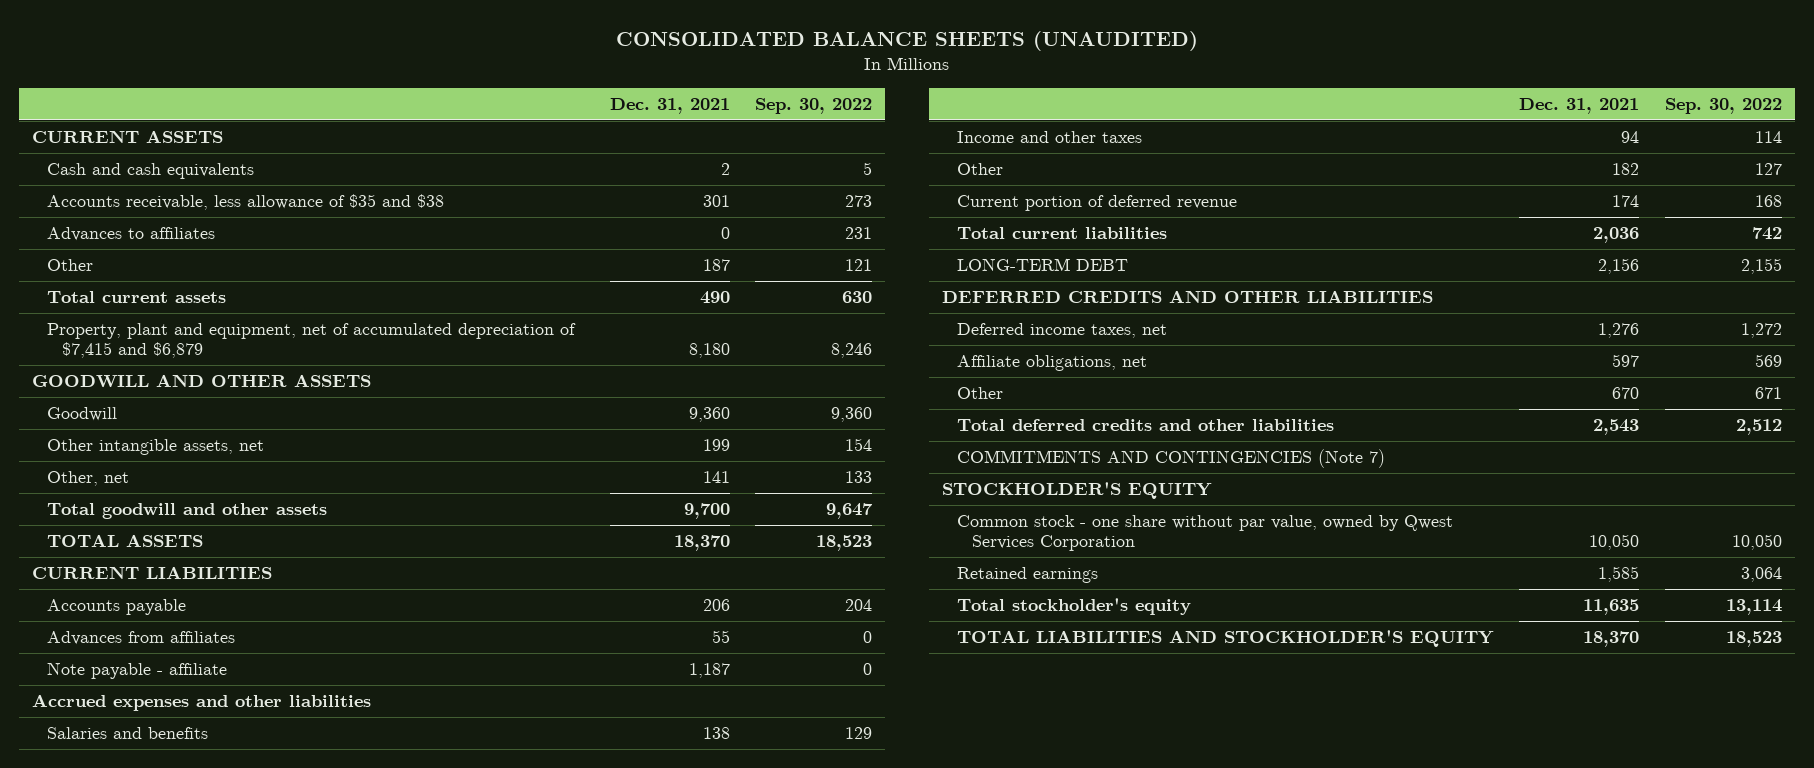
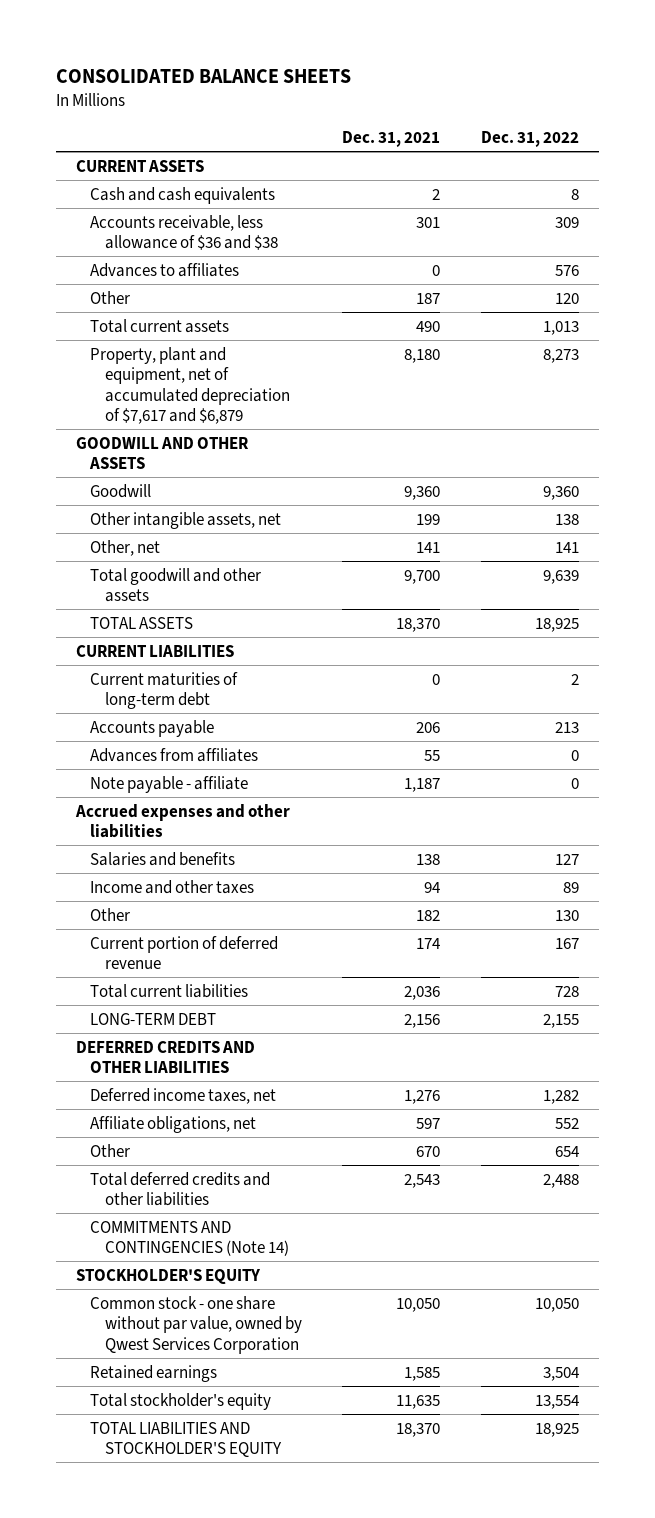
- CONSOLIDATED BALANCE SHEETS (UNAUDITED)
+ CONSOLIDATED BALANCE SHEETS
- | Dec. 31, 2021 | Sep. 30, 2022
+ | Dec. 31, 2021 | Dec. 31, 2022
- Accounts receivable, less allowance of $35 and $38 | 301 | 273
+ Accounts receivable, less allowance of $36 and $38 | 301 | 309
- Property, plant and equipment, net of accumulated depreciation of $7,415 and $6,879 | 8,180 | 8,246
+ Property, plant and equipment, net of accumulated depreciation of $7,617 and $6,879 | 8,180 | 8,273
+ Current maturities of long-term debt | 0 | 2
- COMMITMENTS AND CONTINGENCIES (Note 7)
+ COMMITMENTS AND CONTINGENCIES (Note 14)

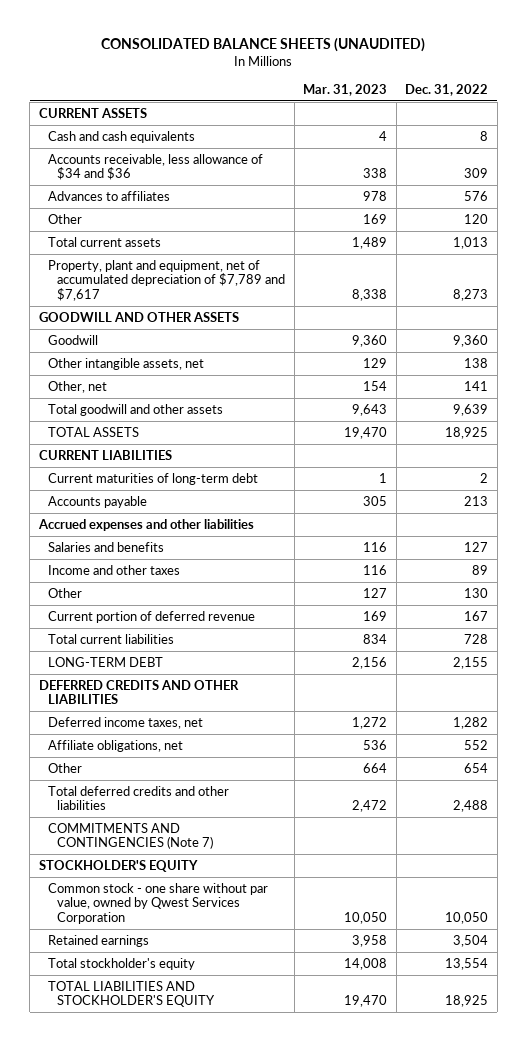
- CONSOLIDATED BALANCE SHEETS
+ CONSOLIDATED BALANCE SHEETS (UNAUDITED)
- | Dec. 31, 2021 | Dec. 31, 2022
+ | Mar. 31, 2023 | Dec. 31, 2022
- Accounts receivable, less allowance of $36 and $38 | 301 | 309
+ Accounts receivable, less allowance of $34 and $36 | 338 | 309
- Property, plant and equipment, net of accumulated depreciation of $7,617 and $6,879 | 8,180 | 8,273
+ Property, plant and equipment, net of accumulated depreciation of $7,789 and $7,617 | 8,338 | 8,273
- Advances from affiliates | 55 | 0
- Note payable - affiliate | 1,187 | 0
- COMMITMENTS AND CONTINGENCIES (Note 14)
+ COMMITMENTS AND CONTINGENCIES (Note 7)

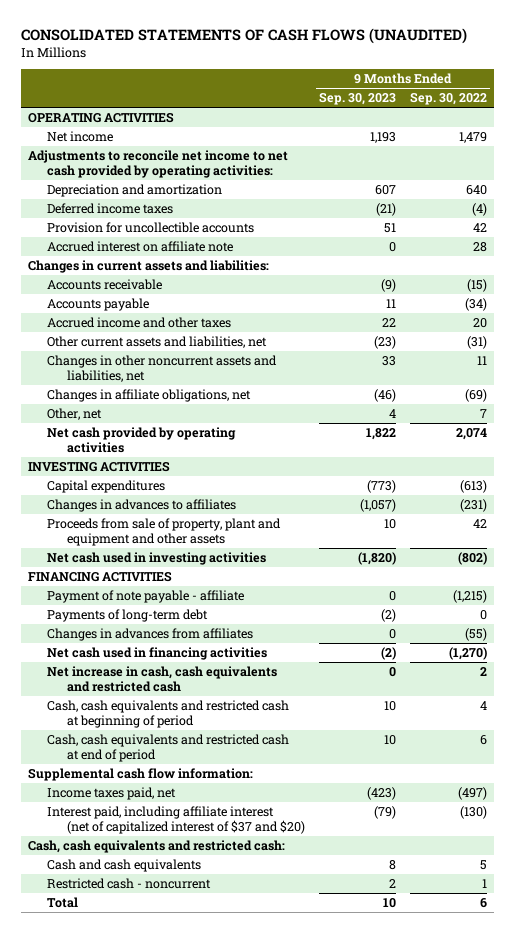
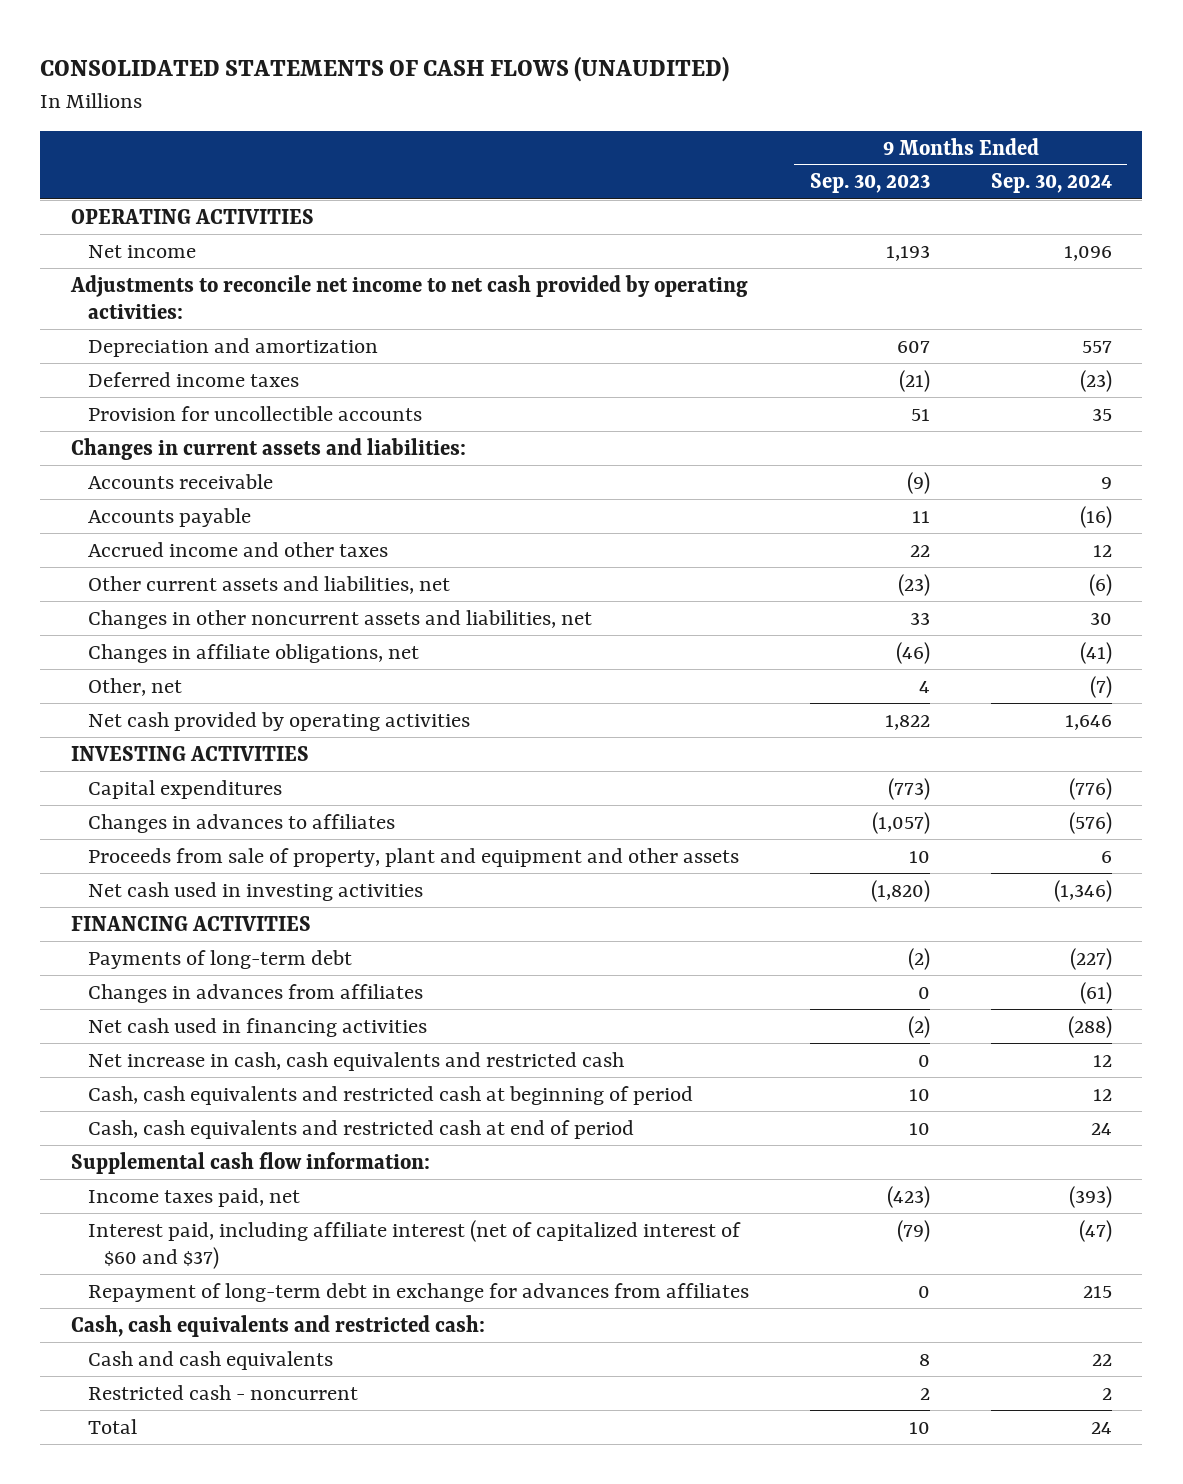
- | 9 Months Ended Sep. 30, 2023 | 9 Months Ended Sep. 30, 2022
+ | 9 Months Ended Sep. 30, 2023 | 9 Months Ended Sep. 30, 2024
- Accrued interest on affiliate note | 0 | 28
- Payment of note payable - affiliate | 0 | (1,215)
- Interest paid, including affiliate interest (net of capitalized interest of $37 and $20) | (79) | (130)
+ Interest paid, including affiliate interest (net of capitalized interest of $60 and $37) | (79) | (47)
+ Repayment of long-term debt in exchange for advances from affiliates | 0 | 215

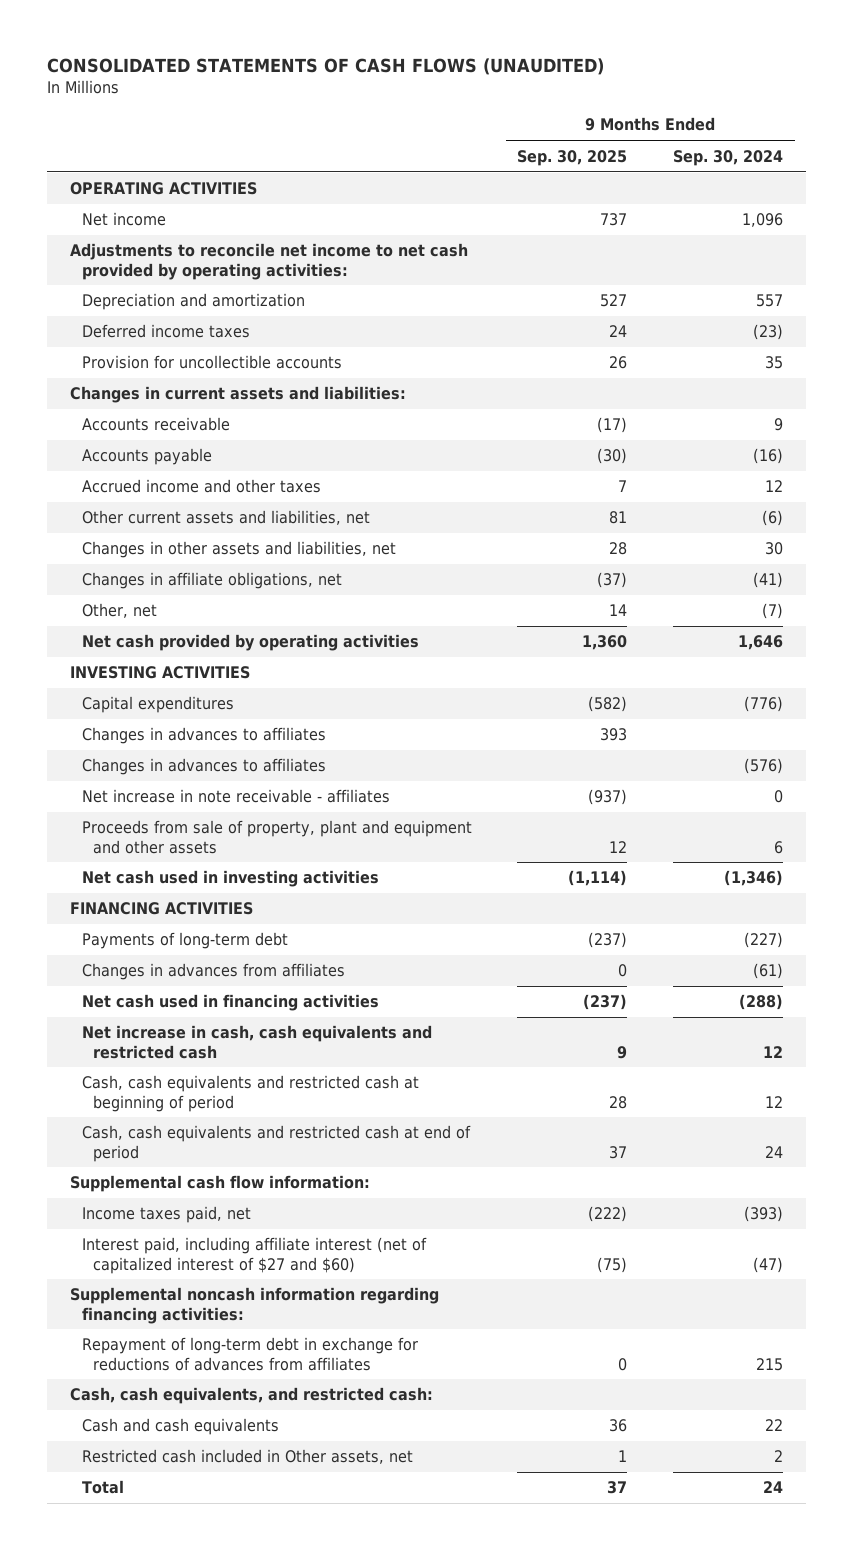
- | 9 Months Ended Sep. 30, 2023 | 9 Months Ended Sep. 30, 2024
+ | 9 Months Ended Sep. 30, 2025 | 9 Months Ended Sep. 30, 2024
- Changes in other noncurrent assets and liabilities, net | 33 | 30
+ Changes in other assets and liabilities, net | 28 | 30
+ Changes in advances to affiliates | 393 |
+ Net increase in note receivable - affiliates | (937) | 0
- Interest paid, including affiliate interest (net of capitalized interest of $60 and $37) | (79) | (47)
- Repayment of long-term debt in exchange for advances from affiliates | 0 | 215
- Cash, cash equivalents and restricted cash:
+ Interest paid, including affiliate interest (net of capitalized interest of $27 and $60) | (75) | (47)
+ Supplemental noncash information regarding financing activities:
+ Repayment of long-term debt in exchange for reductions of advances from affiliates | 0 | 215
+ Cash, cash equivalents, and restricted cash:
- Restricted cash - noncurrent | 2 | 2
+ Restricted cash included in Other assets, net | 1 | 2

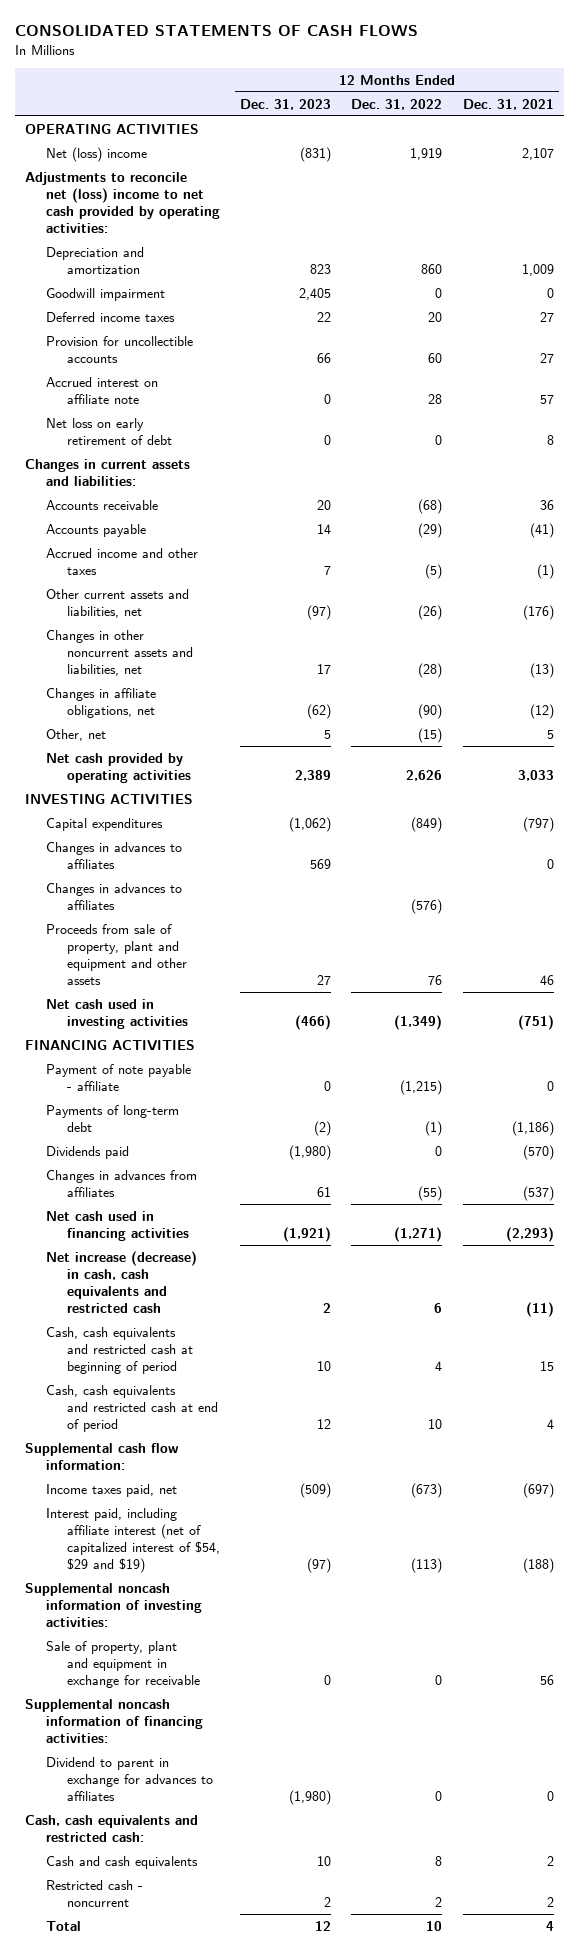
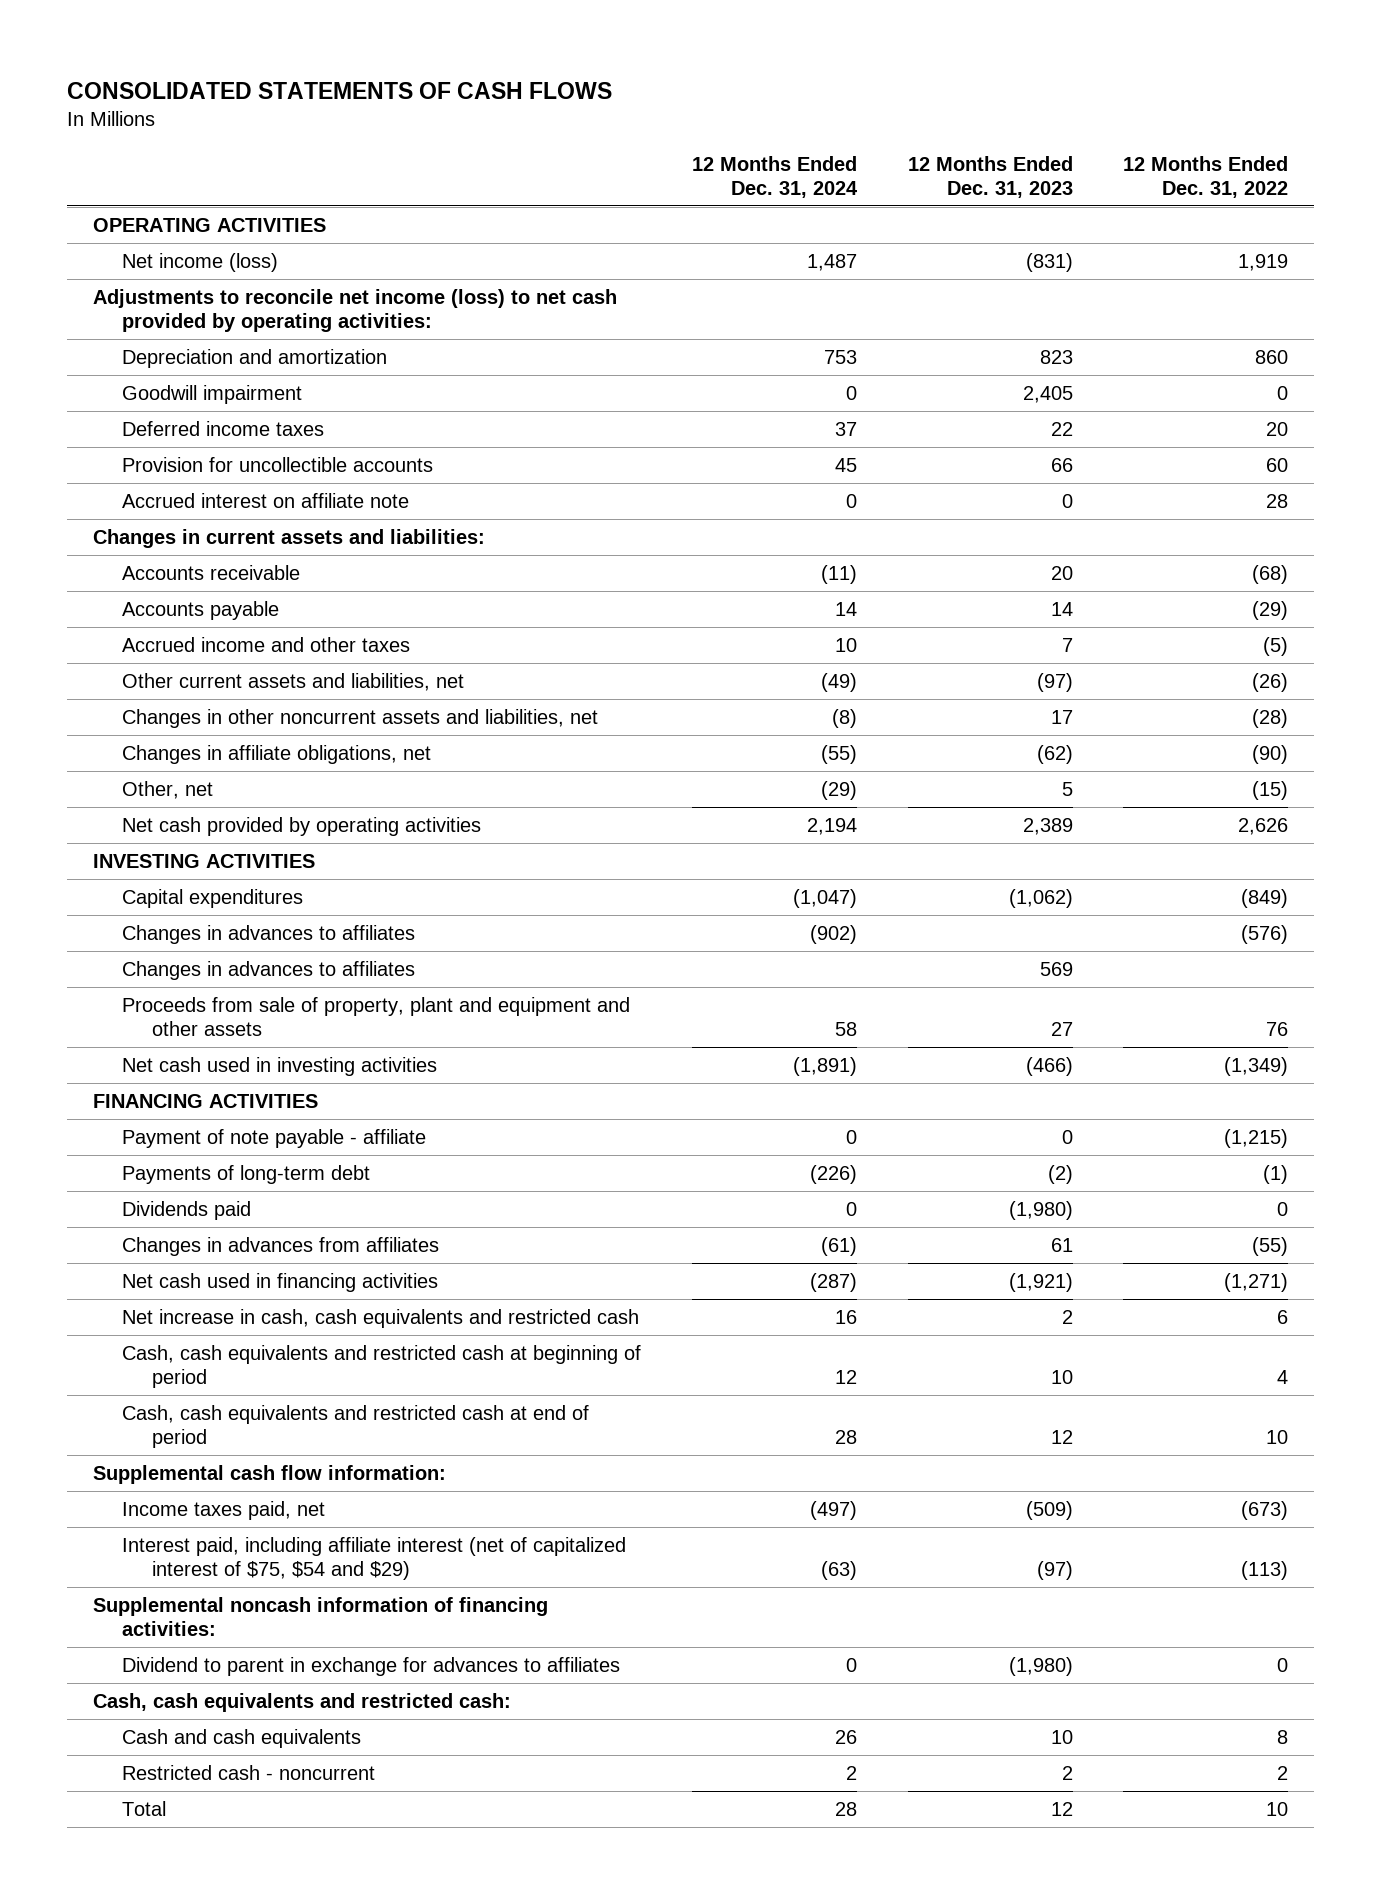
- | 12 Months Ended Dec. 31, 2023 | 12 Months Ended Dec. 31, 2022 | 12 Months Ended Dec. 31, 2021
+ | 12 Months Ended Dec. 31, 2024 | 12 Months Ended Dec. 31, 2023 | 12 Months Ended Dec. 31, 2022
- Net (loss) income | (831) | 1,919 | 2,107
- Adjustments to reconcile net (loss) income to net cash provided by operating activities:
+ Net income (loss) | 1,487 | (831) | 1,919
+ Adjustments to reconcile net income (loss) to net cash provided by operating activities:
- Net loss on early retirement of debt | 0 | 0 | 8
moved down: Changes in advances to affiliates | | 569 |
- Net increase (decrease) in cash, cash equivalents and restricted cash | 2 | 6 | (11)
+ Net increase in cash, cash equivalents and restricted cash | 16 | 2 | 6
- Interest paid, including affiliate interest (net of capitalized interest of $54, $29 and $19) | (97) | (113) | (188)
- Supplemental noncash information of investing activities:
- Sale of property, plant and equipment in exchange for receivable | 0 | 0 | 56
+ Interest paid, including affiliate interest (net of capitalized interest of $75, $54 and $29) | (63) | (97) | (113)

